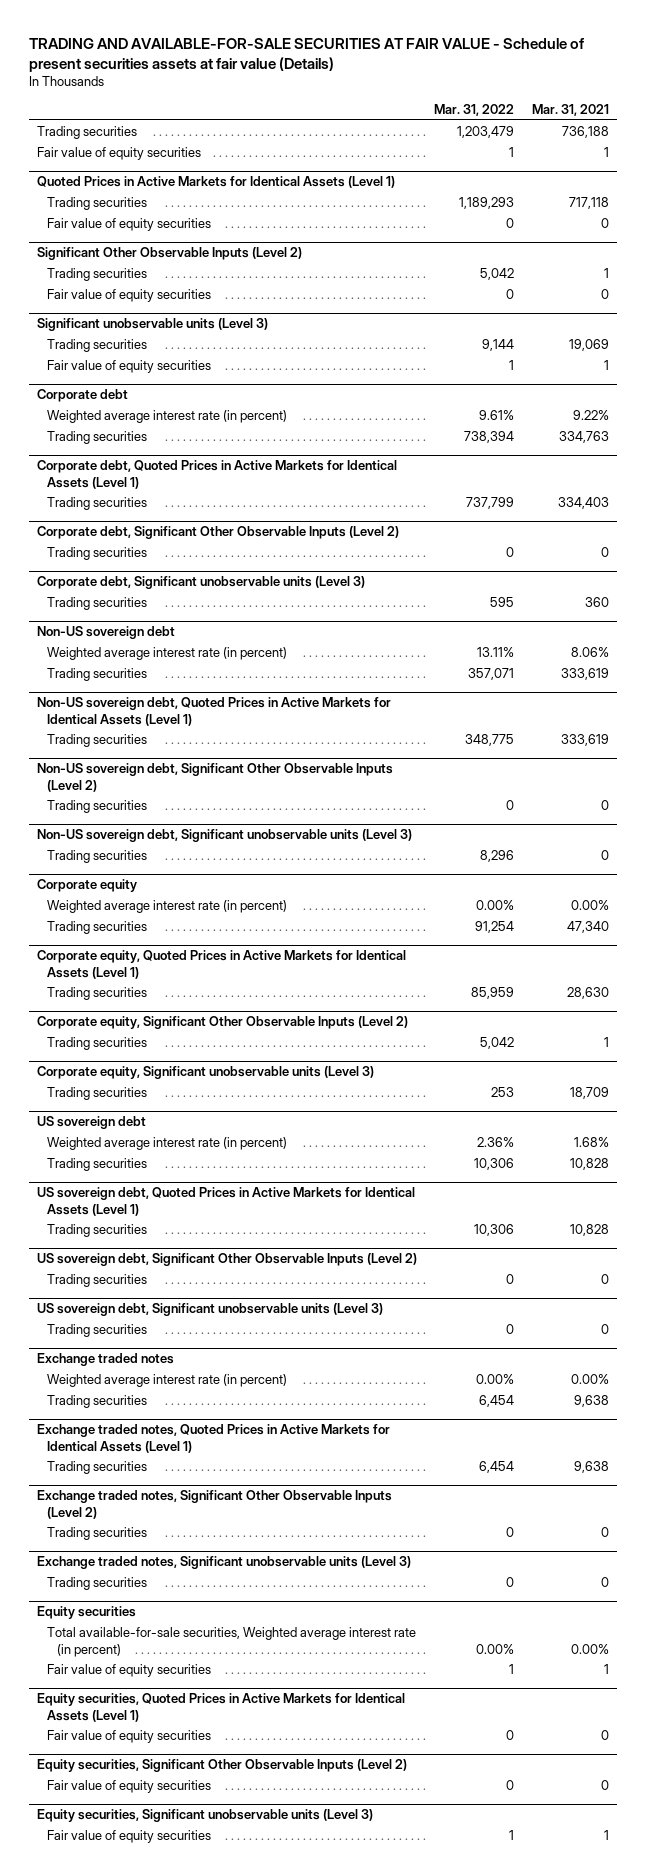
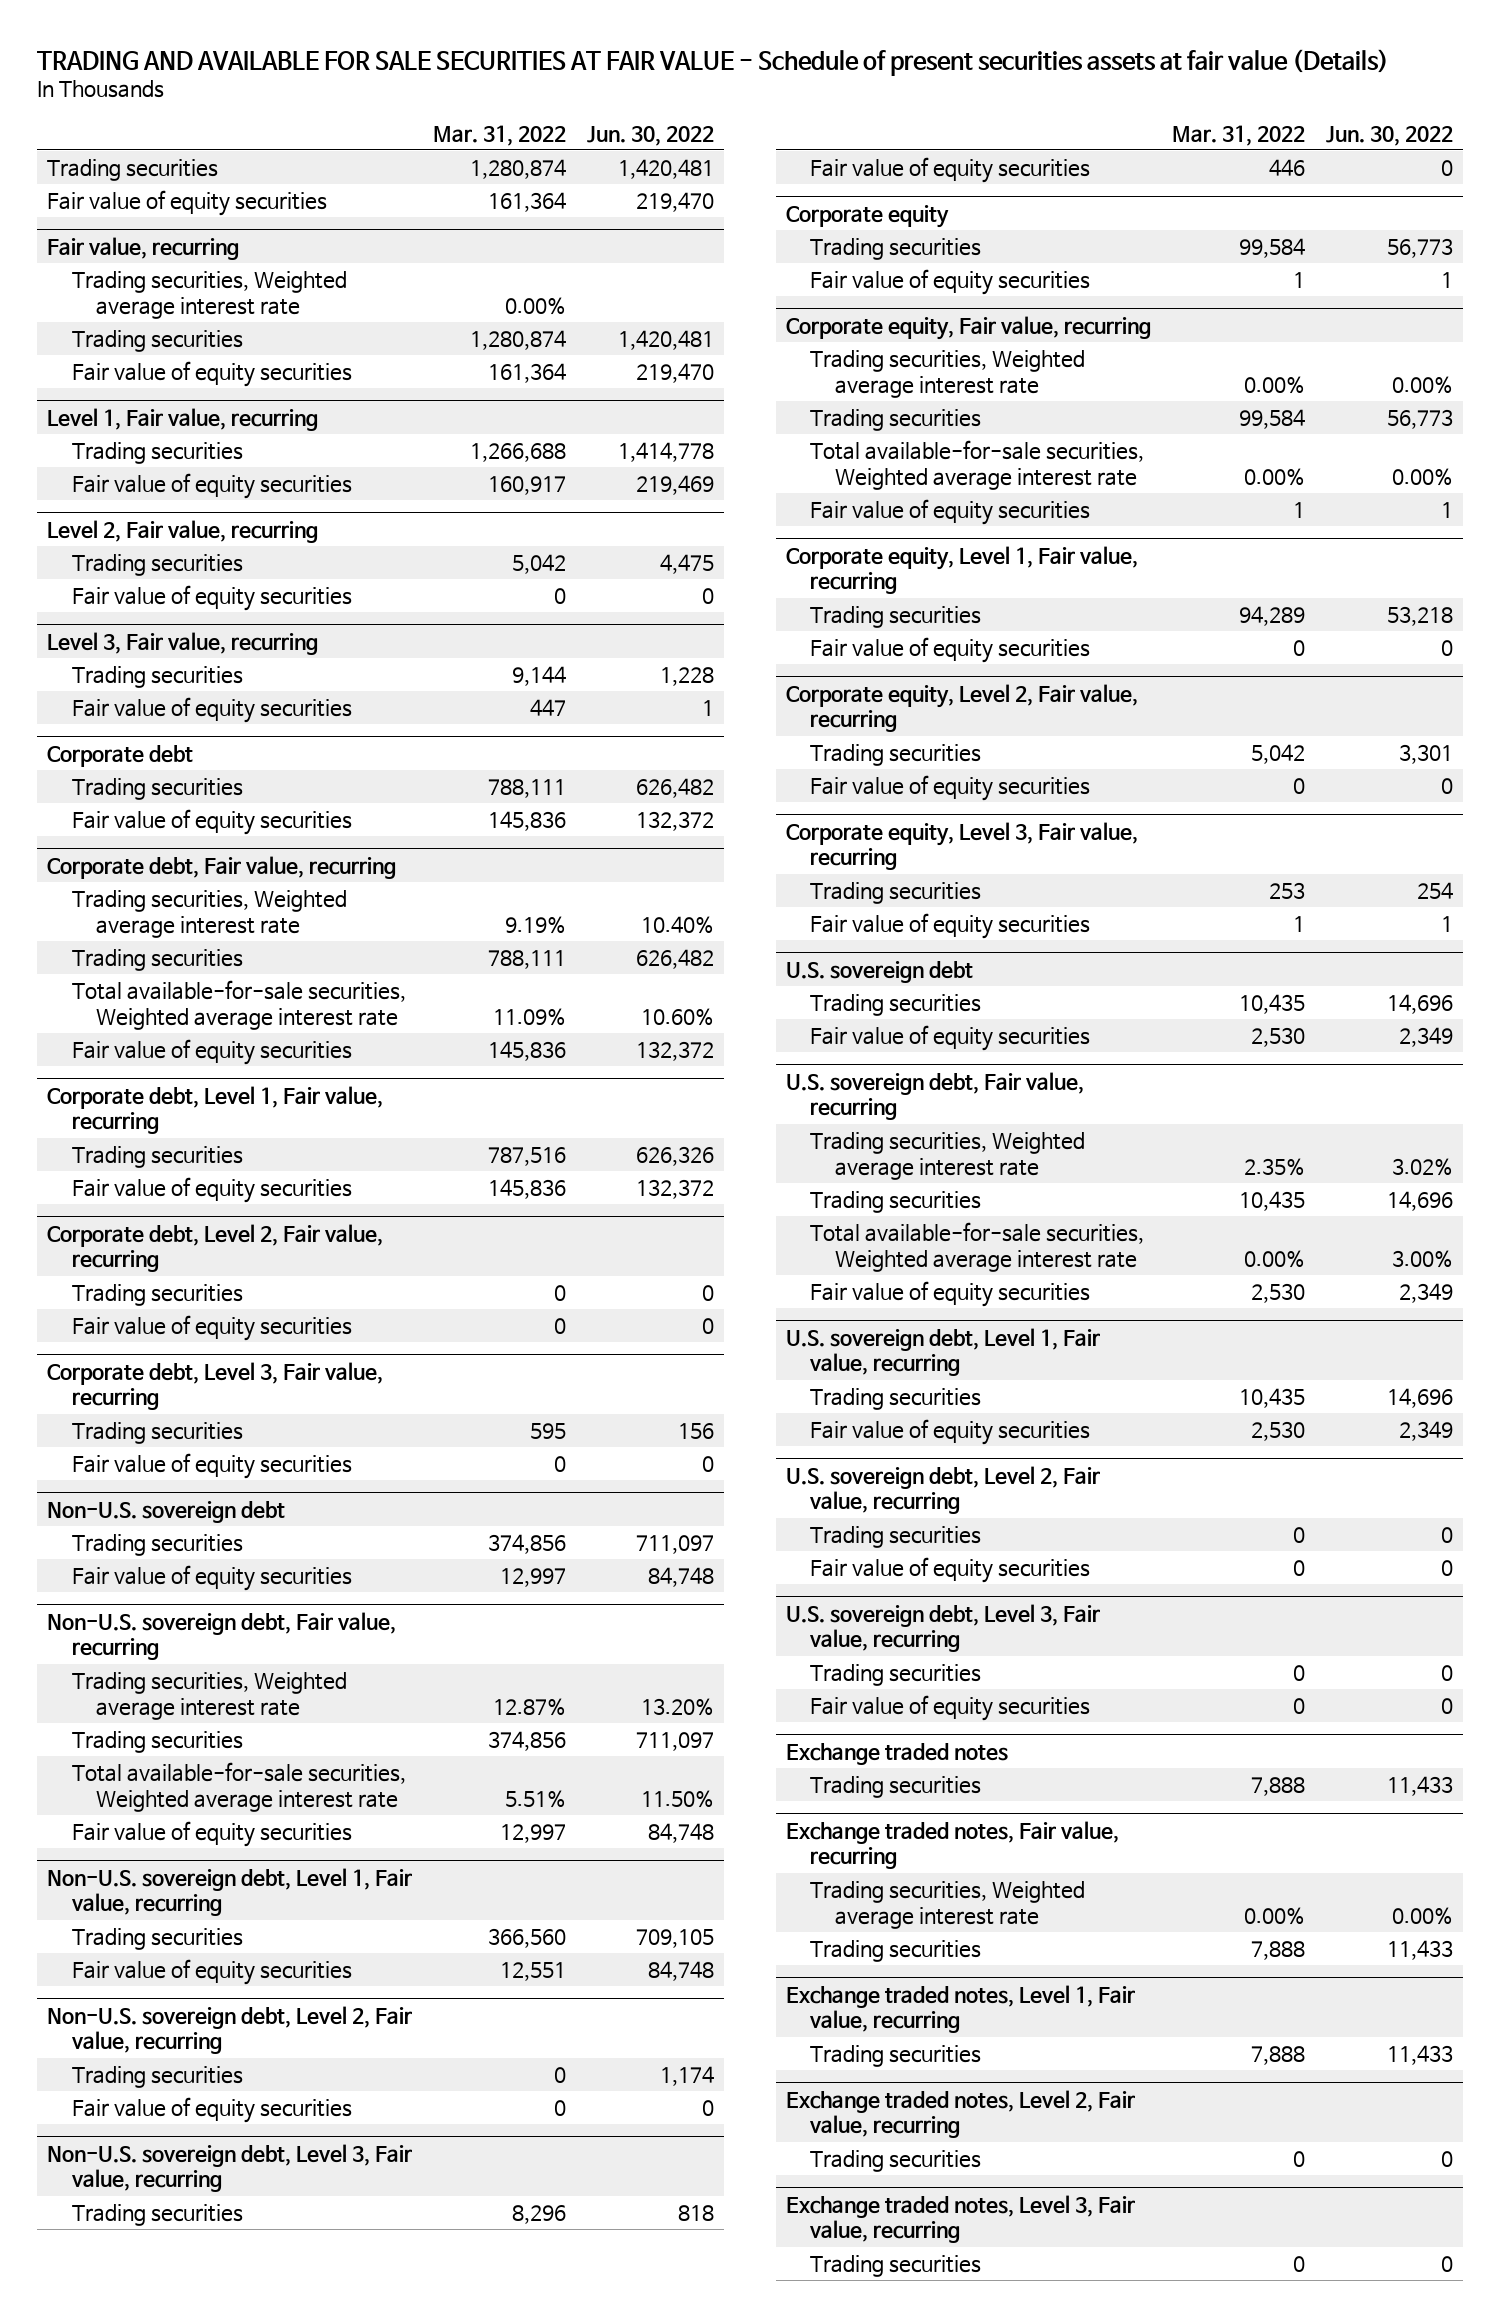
- TRADING AND AVAILABLE-FOR-SALE SECURITIES AT FAIR VALUE - Schedule of present securities assets at fair value (Details)
+ TRADING AND AVAILABLE FOR SALE SECURITIES AT FAIR VALUE - Schedule of present securities assets at fair value (Details)
- | Mar. 31, 2022 | Mar. 31, 2021
+ | Mar. 31, 2022 | Jun. 30, 2022
- Trading securities | 1,203,479 | 736,188
- Fair value of equity securities | 1 | 1
- Quoted Prices in Active Markets for Identical Assets (Level 1)
- Trading securities | 1,189,293 | 717,118
- Fair value of equity securities | 0 | 0
- Significant Other Observable Inputs (Level 2)
+ Trading securities | 1,280,874 | 1,420,481
+ Fair value of equity securities | 161,364 | 219,470
+ Fair value, recurring
+ Trading securities, Weighted average interest rate | 0.00% |
+ Trading securities | 1,280,874 | 1,420,481
+ Fair value of equity securities | 161,364 | 219,470
+ Level 1, Fair value, recurring
+ Trading securities | 1,266,688 | 1,414,778
+ Fair value of equity securities | 160,917 | 219,469
+ Level 2, Fair value, recurring
- Significant unobservable units (Level 3)
+ Level 3, Fair value, recurring
- Fair value of equity securities | 1 | 1
+ Fair value of equity securities | 447 | 1
@ Corporate debt
- Weighted average interest rate (in percent) | 9.61% | 9.22%
- Trading securities | 738,394 | 334,763
- Corporate debt, Quoted Prices in Active Markets for Identical Assets (Level 1)
- Trading securities | 737,799 | 334,403
- Corporate debt, Significant Other Observable Inputs (Level 2)
@ Corporate debt
+ Trading securities | 788,111 | 626,482
+ Fair value of equity securities | 145,836 | 132,372
+ Corporate debt, Fair value, recurring
+ Trading securities, Weighted average interest rate | 9.19% | 10.40%
+ Trading securities | 788,111 | 626,482
+ Total available-for-sale securities, Weighted average interest rate | 11.09% | 10.60%
+ Fair value of equity securities | 145,836 | 132,372
+ Corporate debt, Level 1, Fair value, recurring
+ Trading securities | 787,516 | 626,326
+ Fair value of equity securities | 145,836 | 132,372
+ Corporate debt, Level 2, Fair value, recurring
- Corporate debt, Significant unobservable units (Level 3)
+ Fair value of equity securities | 0 | 0
+ Corporate debt, Level 3, Fair value, recurring
- Non-US sovereign debt
- Weighted average interest rate (in percent) | 13.11% | 8.06%
- Trading securities | 357,071 | 333,619
- Non-US sovereign debt, Quoted Prices in Active Markets for Identical Assets (Level 1)
- Trading securities | 348,775 | 333,619
- Non-US sovereign debt, Significant Other Observable Inputs (Level 2)
+ Fair value of equity securities | 0 | 0
+ Non-U.S. sovereign debt
+ Trading securities | 374,856 | 711,097
+ Fair value of equity securities | 12,997 | 84,748
+ Non-U.S. sovereign debt, Fair value, recurring
+ Trading securities, Weighted average interest rate | 12.87% | 13.20%
+ Trading securities | 374,856 | 711,097
+ Total available-for-sale securities, Weighted average interest rate | 5.51% | 11.50%
+ Fair value of equity securities | 12,997 | 84,748
+ Non-U.S. sovereign debt, Level 1, Fair value, recurring
+ Trading securities | 366,560 | 709,105
+ Fair value of equity securities | 12,551 | 84,748
+ Non-U.S. sovereign debt, Level 2, Fair value, recurring
- Non-US sovereign debt, Significant unobservable units (Level 3)
+ Fair value of equity securities | 0 | 0
+ Non-U.S. sovereign debt, Level 3, Fair value, recurring
+ Fair value of equity securities | 446 | 0
@ Corporate equity
- Weighted average interest rate (in percent) | 0.00% | 0.00%
- Trading securities | 91,254 | 47,340
- Corporate equity, Quoted Prices in Active Markets for Identical Assets (Level 1)
- Trading securities | 85,959 | 28,630
- Corporate equity, Significant Other Observable Inputs (Level 2)
@ Corporate equity
+ Trading securities | 99,584 | 56,773
+ Fair value of equity securities | 1 | 1
+ Corporate equity, Fair value, recurring
+ Trading securities, Weighted average interest rate | 0.00% | 0.00%
+ Trading securities | 99,584 | 56,773
+ Total available-for-sale securities, Weighted average interest rate | 0.00% | 0.00%
+ Fair value of equity securities | 1 | 1
+ Corporate equity, Level 1, Fair value, recurring
+ Trading securities | 94,289 | 53,218
+ Fair value of equity securities | 0 | 0
+ Corporate equity, Level 2, Fair value, recurring
- Corporate equity, Significant unobservable units (Level 3)
+ Fair value of equity securities | 0 | 0
+ Corporate equity, Level 3, Fair value, recurring
- US sovereign debt
- Weighted average interest rate (in percent) | 2.36% | 1.68%
- Trading securities | 10,306 | 10,828
- US sovereign debt, Quoted Prices in Active Markets for Identical Assets (Level 1)
- Trading securities | 10,306 | 10,828
- US sovereign debt, Significant Other Observable Inputs (Level 2)
+ Fair value of equity securities | 1 | 1
+ U.S. sovereign debt
+ Trading securities | 10,435 | 14,696
+ Fair value of equity securities | 2,530 | 2,349
+ U.S. sovereign debt, Fair value, recurring
+ Trading securities, Weighted average interest rate | 2.35% | 3.02%
+ Trading securities | 10,435 | 14,696
+ Total available-for-sale securities, Weighted average interest rate | 0.00% | 3.00%
+ Fair value of equity securities | 2,530 | 2,349
+ U.S. sovereign debt, Level 1, Fair value, recurring
+ Trading securities | 10,435 | 14,696
+ Fair value of equity securities | 2,530 | 2,349
+ U.S. sovereign debt, Level 2, Fair value, recurring
- US sovereign debt, Significant unobservable units (Level 3)
+ Fair value of equity securities | 0 | 0
+ U.S. sovereign debt, Level 3, Fair value, recurring
+ Fair value of equity securities | 0 | 0
@ Exchange traded notes
- Weighted average interest rate (in percent) | 0.00% | 0.00%
- Trading securities | 6,454 | 9,638
- Exchange traded notes, Quoted Prices in Active Markets for Identical Assets (Level 1)
- Trading securities | 6,454 | 9,638
- Exchange traded notes, Significant Other Observable Inputs (Level 2)
@ Exchange traded notes
+ Trading securities | 7,888 | 11,433
+ Exchange traded notes, Fair value, recurring
+ Trading securities, Weighted average interest rate | 0.00% | 0.00%
+ Trading securities | 7,888 | 11,433
+ Exchange traded notes, Level 1, Fair value, recurring
+ Trading securities | 7,888 | 11,433
+ Exchange traded notes, Level 2, Fair value, recurring
- Exchange traded notes, Significant unobservable units (Level 3)
+ Exchange traded notes, Level 3, Fair value, recurring
- Equity securities
- Total available-for-sale securities, Weighted average interest rate (in percent) | 0.00% | 0.00%
- Fair value of equity securities | 1 | 1
- Equity securities, Quoted Prices in Active Markets for Identical Assets (Level 1)
- Fair value of equity securities | 0 | 0
- Equity securities, Significant Other Observable Inputs (Level 2)
- Fair value of equity securities | 0 | 0
- Equity securities, Significant unobservable units (Level 3)
- Fair value of equity securities | 1 | 1

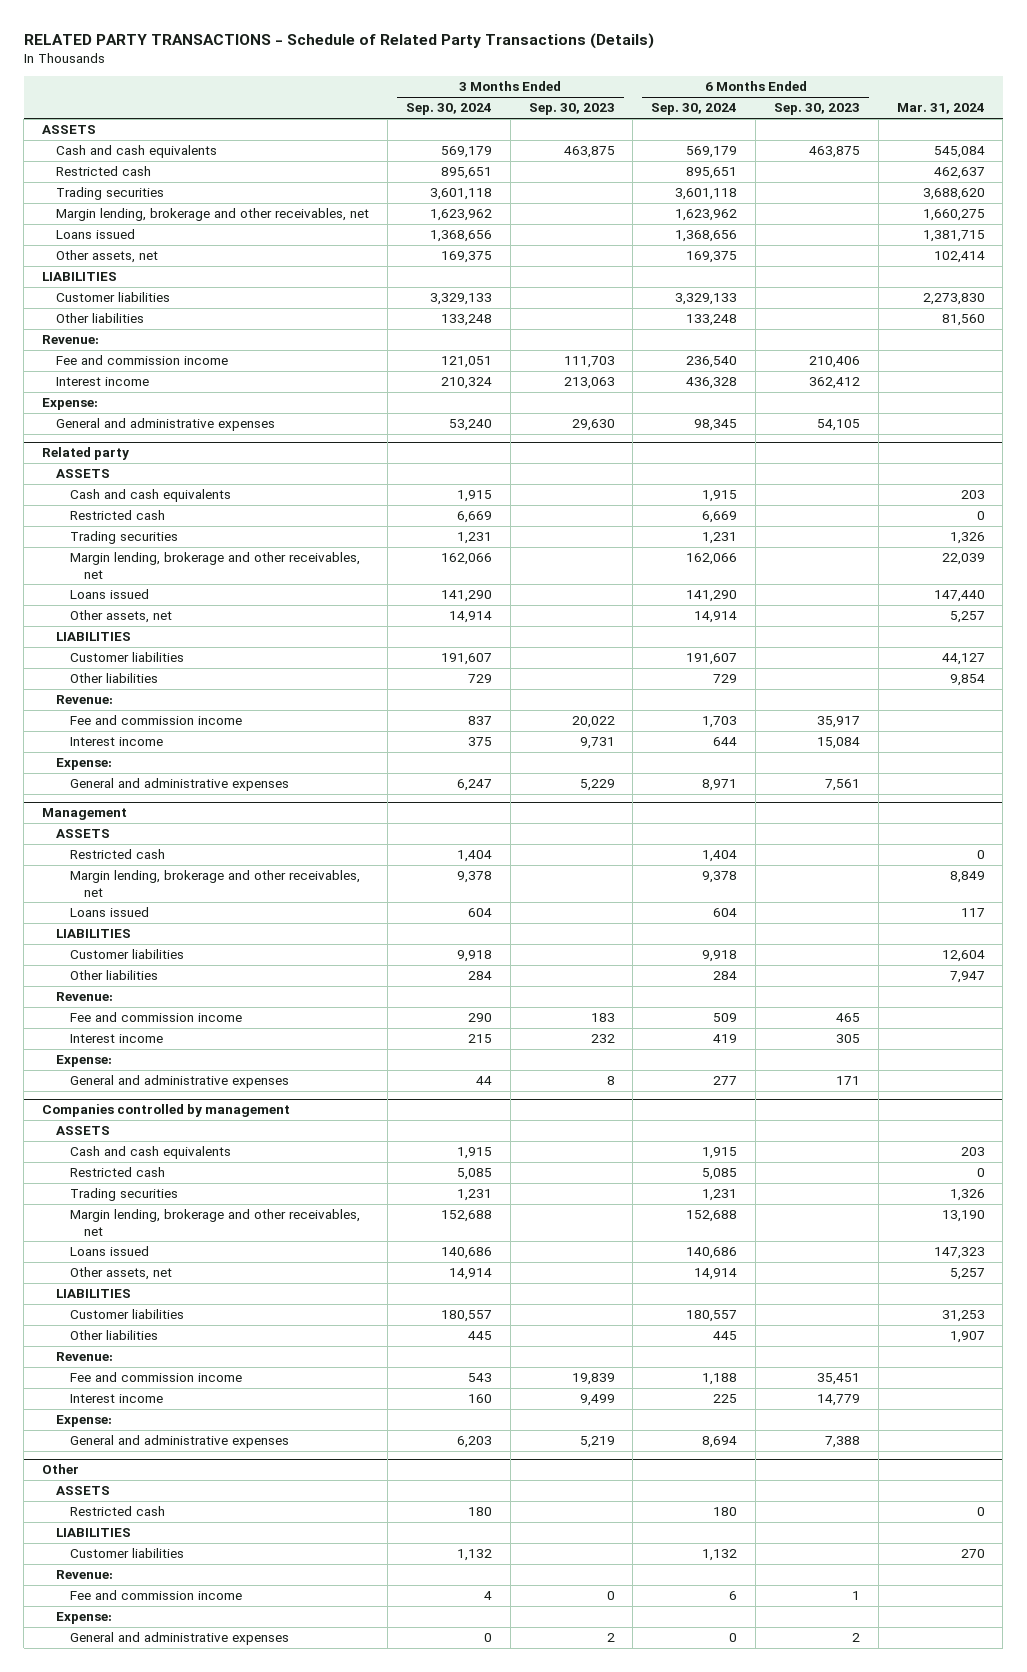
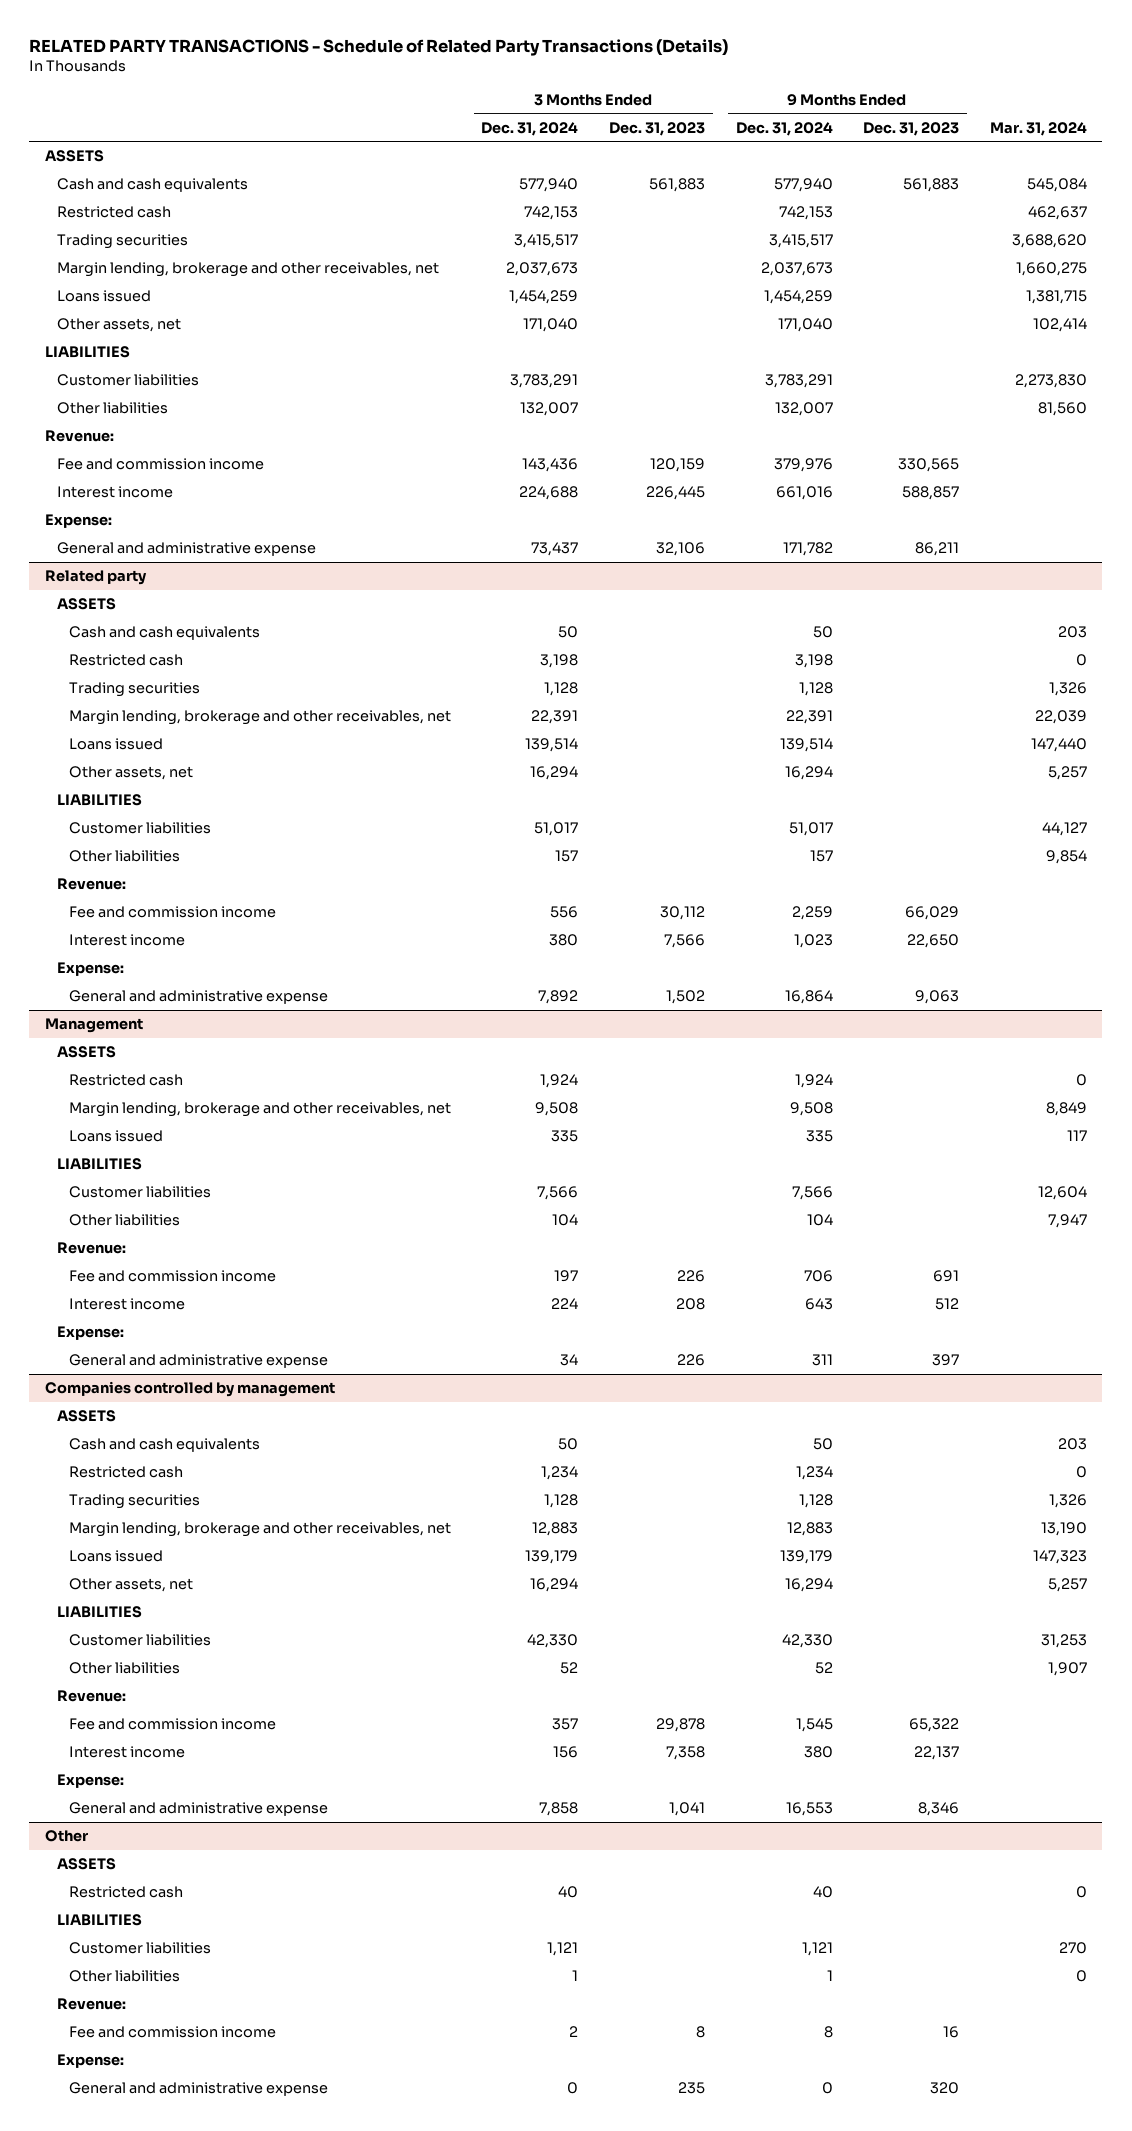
- | 3 Months Ended Sep. 30, 2024 | 3 Months Ended Sep. 30, 2023 | 6 Months Ended Sep. 30, 2024 | 6 Months Ended Sep. 30, 2023 | Mar. 31, 2024
+ | 3 Months Ended Dec. 31, 2024 | 3 Months Ended Dec. 31, 2023 | 9 Months Ended Dec. 31, 2024 | 9 Months Ended Dec. 31, 2023 | Mar. 31, 2024
- General and administrative expenses | 53,240 | 29,630 | 98,345 | 54,105 |
+ General and administrative expense | 73,437 | 32,106 | 171,782 | 86,211 |
@ Related party
- General and administrative expenses | 6,247 | 5,229 | 8,971 | 7,561 |
+ General and administrative expense | 7,892 | 1,502 | 16,864 | 9,063 |
@ Management
- General and administrative expenses | 44 | 8 | 277 | 171 |
+ General and administrative expense | 34 | 226 | 311 | 397 |
@ Companies controlled by management
- General and administrative expenses | 6,203 | 5,219 | 8,694 | 7,388 |
+ General and administrative expense | 7,858 | 1,041 | 16,553 | 8,346 |
@ Other
+ Other liabilities | 1 | | 1 | | 0
- General and administrative expenses | 0 | 2 | 0 | 2 |
+ General and administrative expense | 0 | 235 | 0 | 320 |

